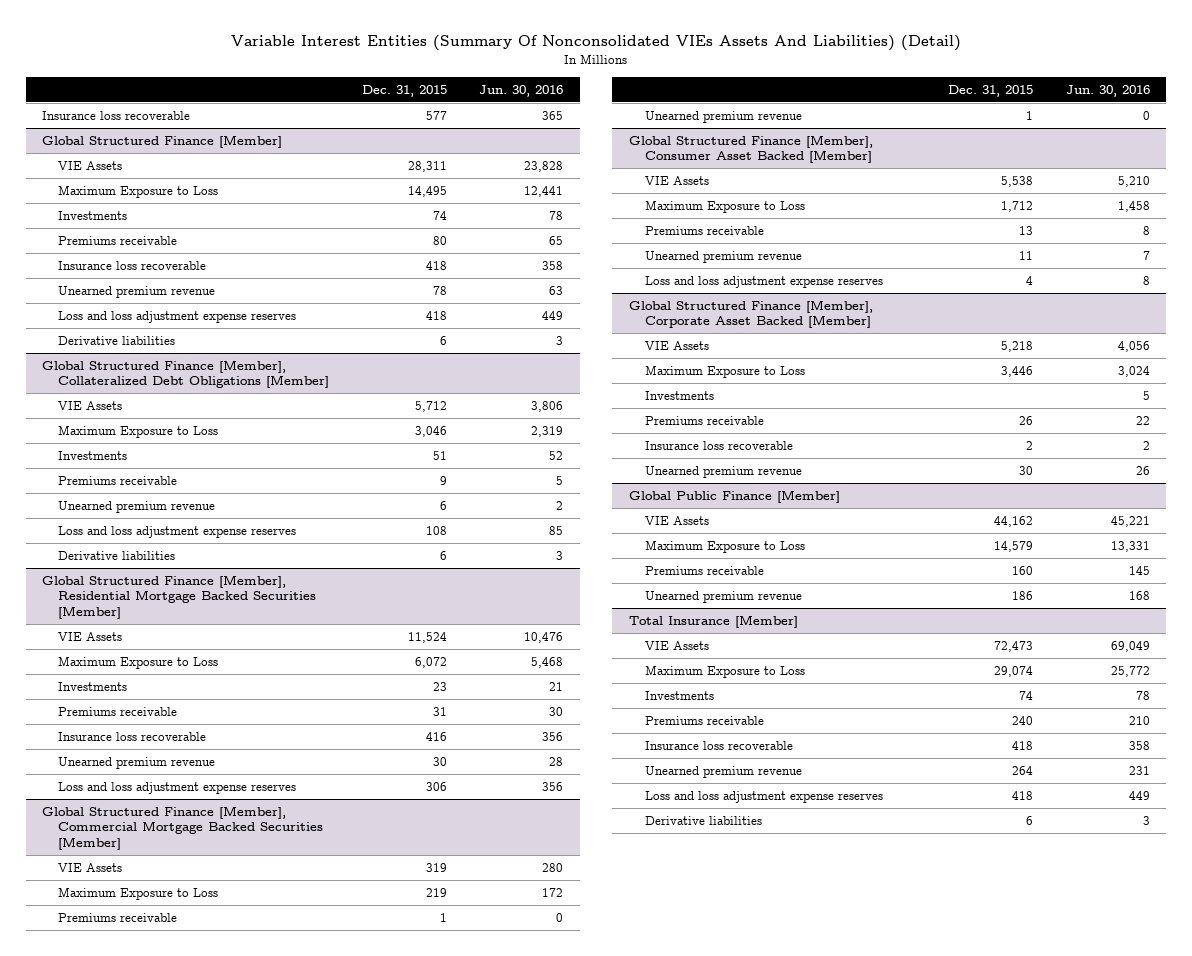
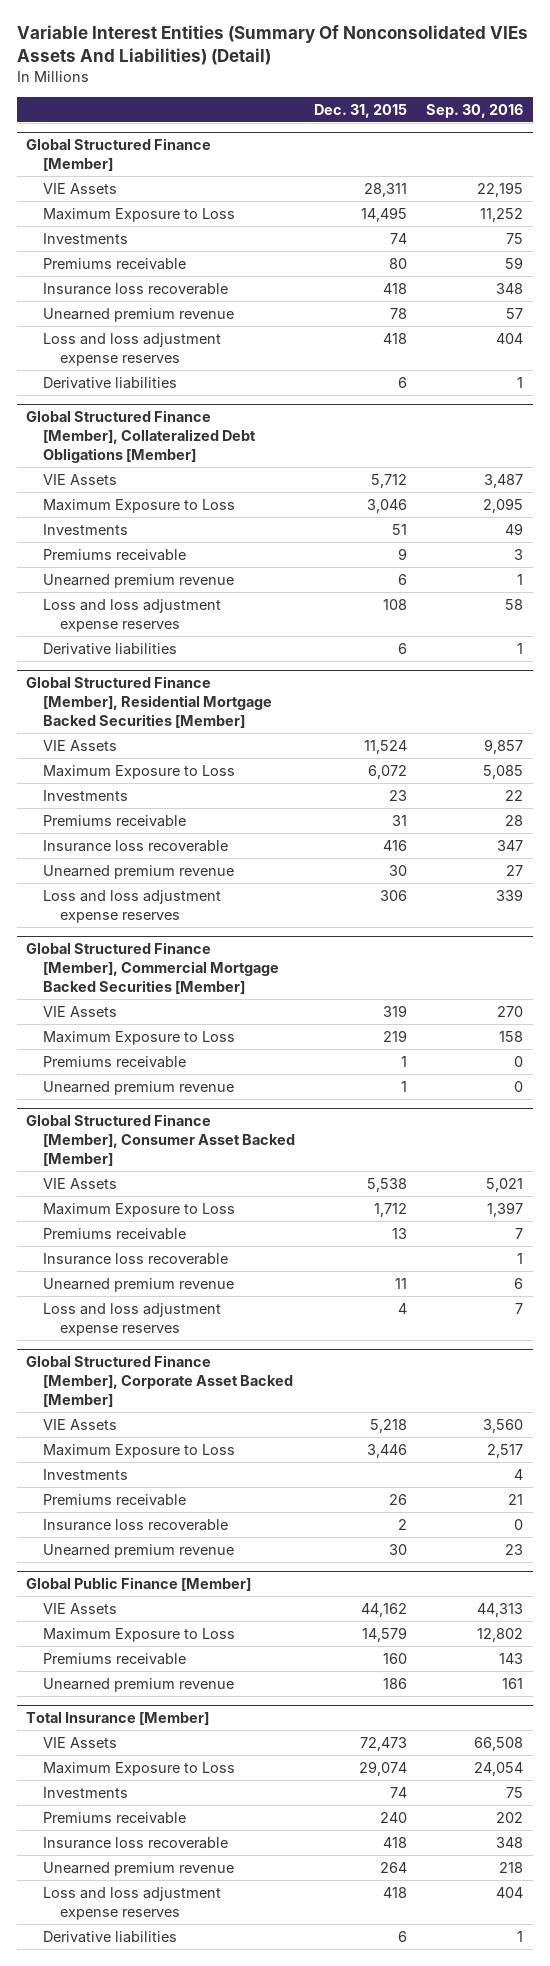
- | Dec. 31, 2015 | Jun. 30, 2016
+ | Dec. 31, 2015 | Sep. 30, 2016
- Insurance loss recoverable | 577 | 365
@ Global Structured Finance [Member], Consumer Asset Backed [Member]
+ Insurance loss recoverable | | 1

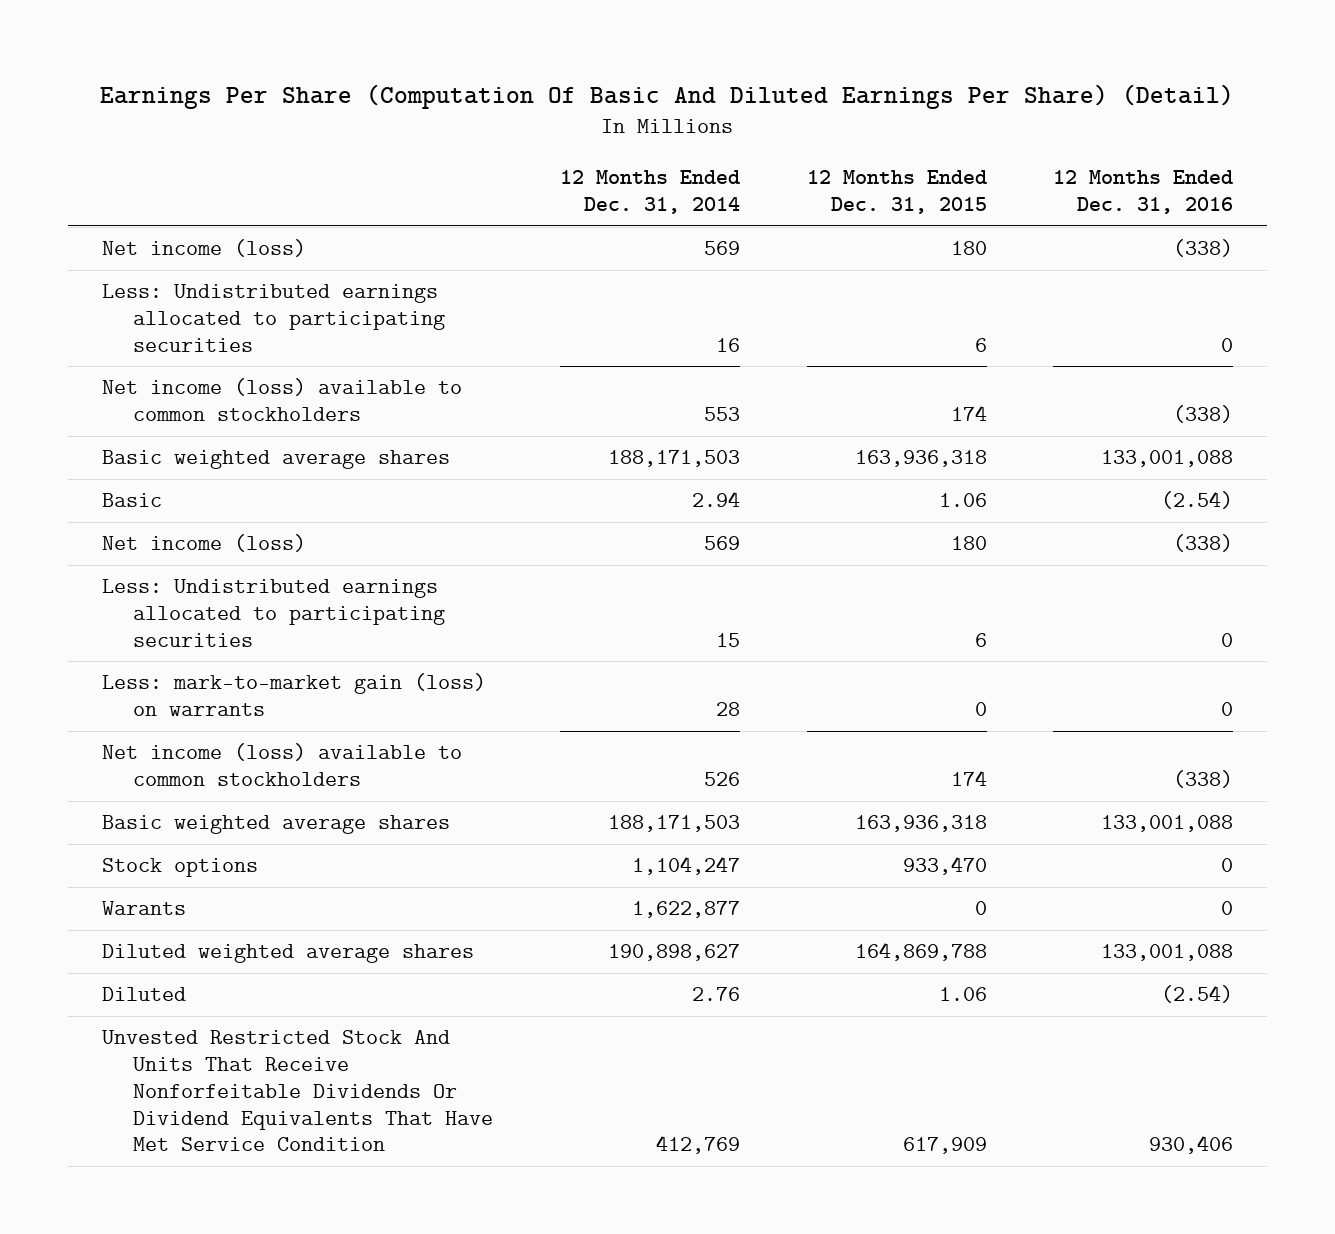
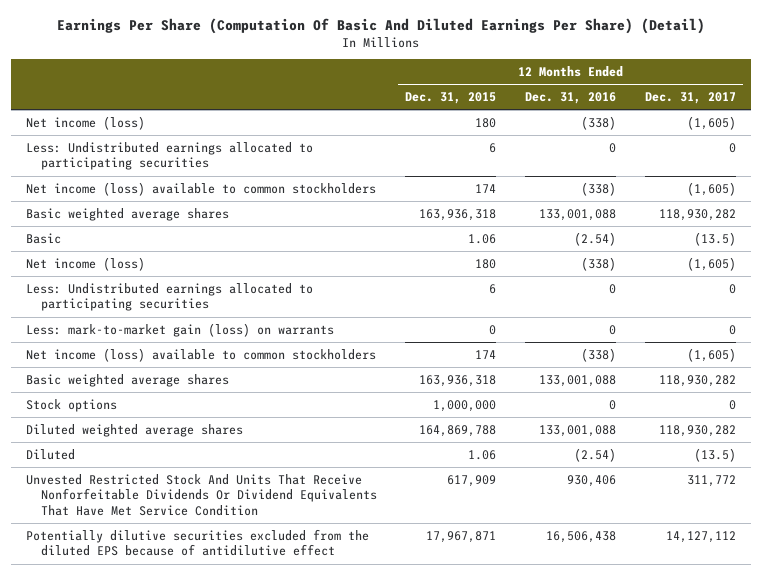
- | 12 Months Ended Dec. 31, 2014 | 12 Months Ended Dec. 31, 2015 | 12 Months Ended Dec. 31, 2016
+ | 12 Months Ended Dec. 31, 2015 | 12 Months Ended Dec. 31, 2016 | 12 Months Ended Dec. 31, 2017
- Stock options | 1,104,247 | 933,470 | 0
- Warants | 1,622,877 | 0 | 0
+ Stock options | 1,000,000 | 0 | 0
+ Potentially dilutive securities excluded from the diluted EPS because of antidilutive effect | 17,967,871 | 16,506,438 | 14,127,112

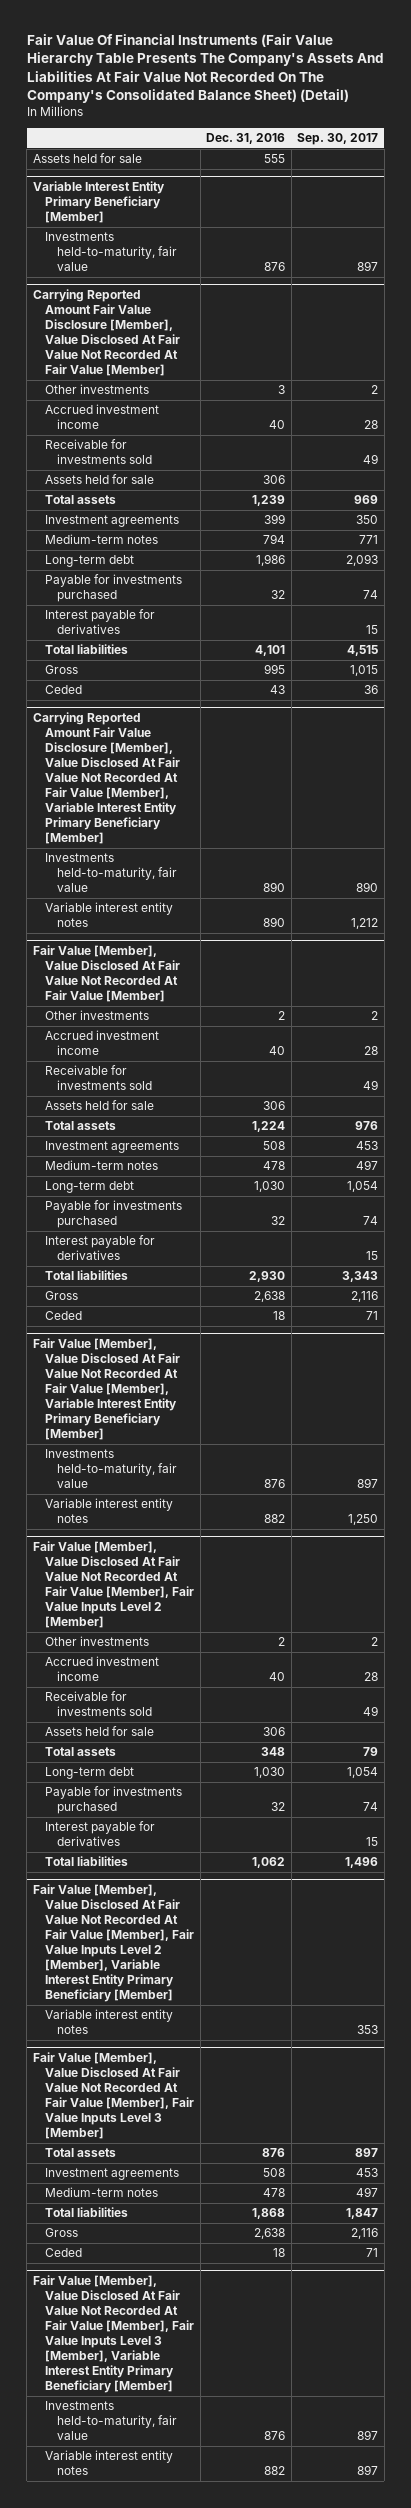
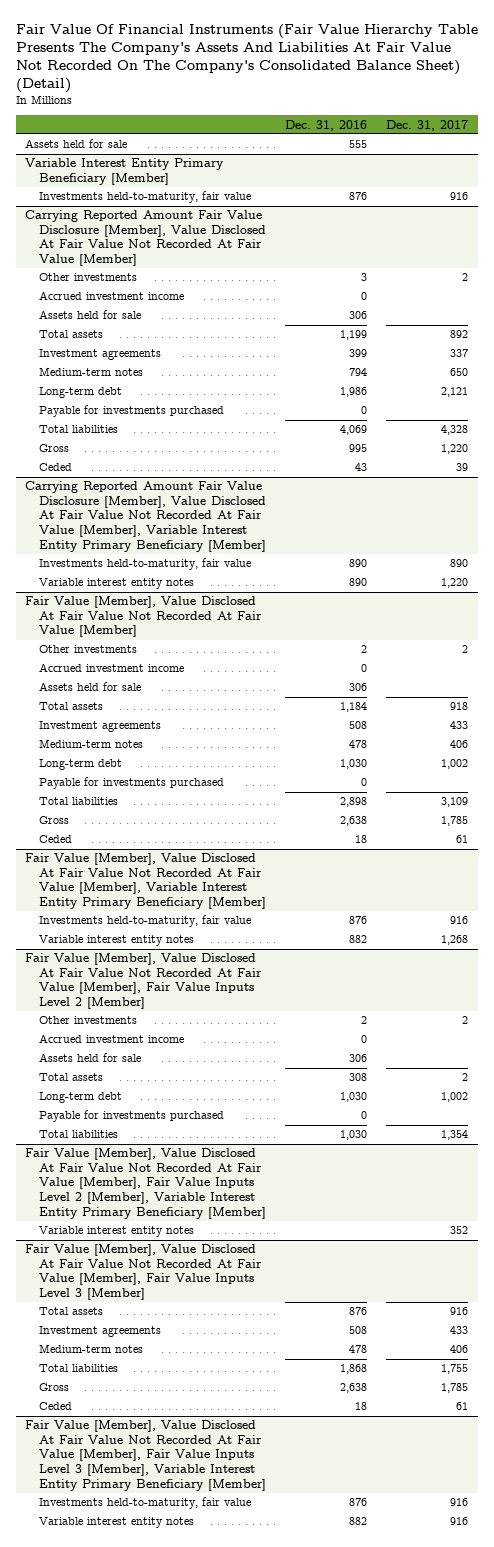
- | Dec. 31, 2016 | Sep. 30, 2017
+ | Dec. 31, 2016 | Dec. 31, 2017
@ Carrying Reported Amount Fair Value Disclosure [Member], Value Disclosed At Fair Value Not Recorded At Fair Value [Member]
- Accrued investment income | 40 | 28
- Receivable for investments sold | | 49
+ Accrued investment income | 0 |
- Total assets | 1,239 | 969
+ Total assets | 1,199 | 892
- Payable for investments purchased | 32 | 74
- Interest payable for derivatives | | 15
- Total liabilities | 4,101 | 4,515
+ Payable for investments purchased | 0 |
+ Total liabilities | 4,069 | 4,328
@ Fair Value [Member], Value Disclosed At Fair Value Not Recorded At Fair Value [Member]
- Accrued investment income | 40 | 28
- Receivable for investments sold | | 49
+ Accrued investment income | 0 |
- Total assets | 1,224 | 976
+ Total assets | 1,184 | 918
- Payable for investments purchased | 32 | 74
- Interest payable for derivatives | | 15
- Total liabilities | 2,930 | 3,343
+ Payable for investments purchased | 0 |
+ Total liabilities | 2,898 | 3,109
@ Fair Value [Member], Value Disclosed At Fair Value Not Recorded At Fair Value [Member], Fair Value Inputs Level 2 [Member]
- Accrued investment income | 40 | 28
- Receivable for investments sold | | 49
+ Accrued investment income | 0 |
- Total assets | 348 | 79
+ Total assets | 308 | 2
- Payable for investments purchased | 32 | 74
- Interest payable for derivatives | | 15
- Total liabilities | 1,062 | 1,496
+ Payable for investments purchased | 0 |
+ Total liabilities | 1,030 | 1,354

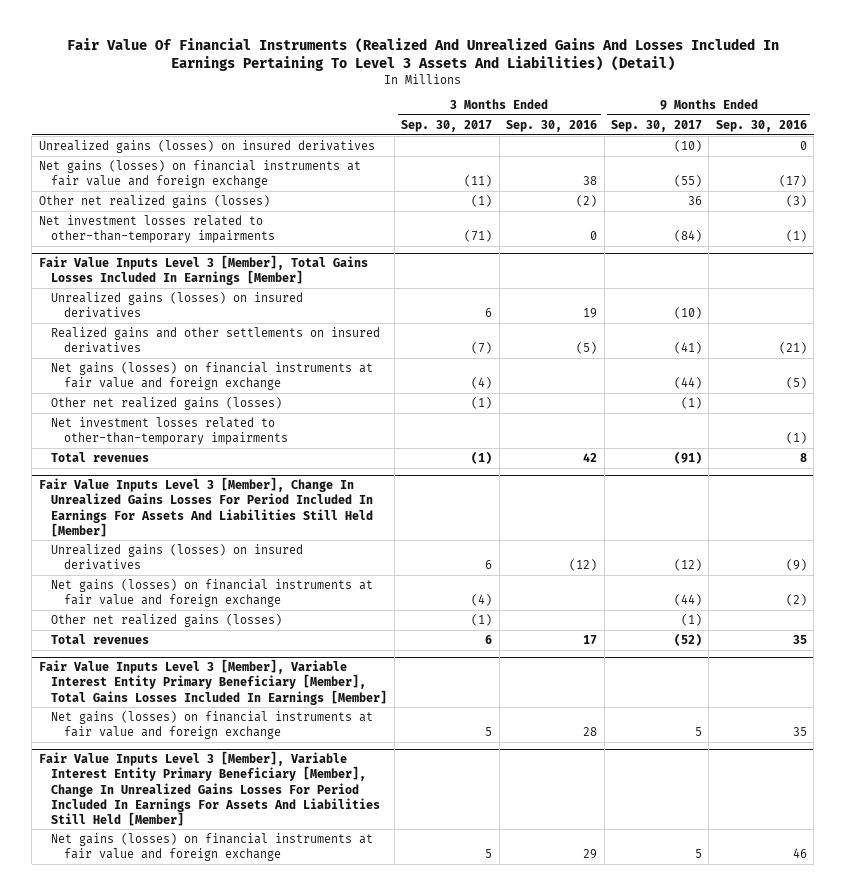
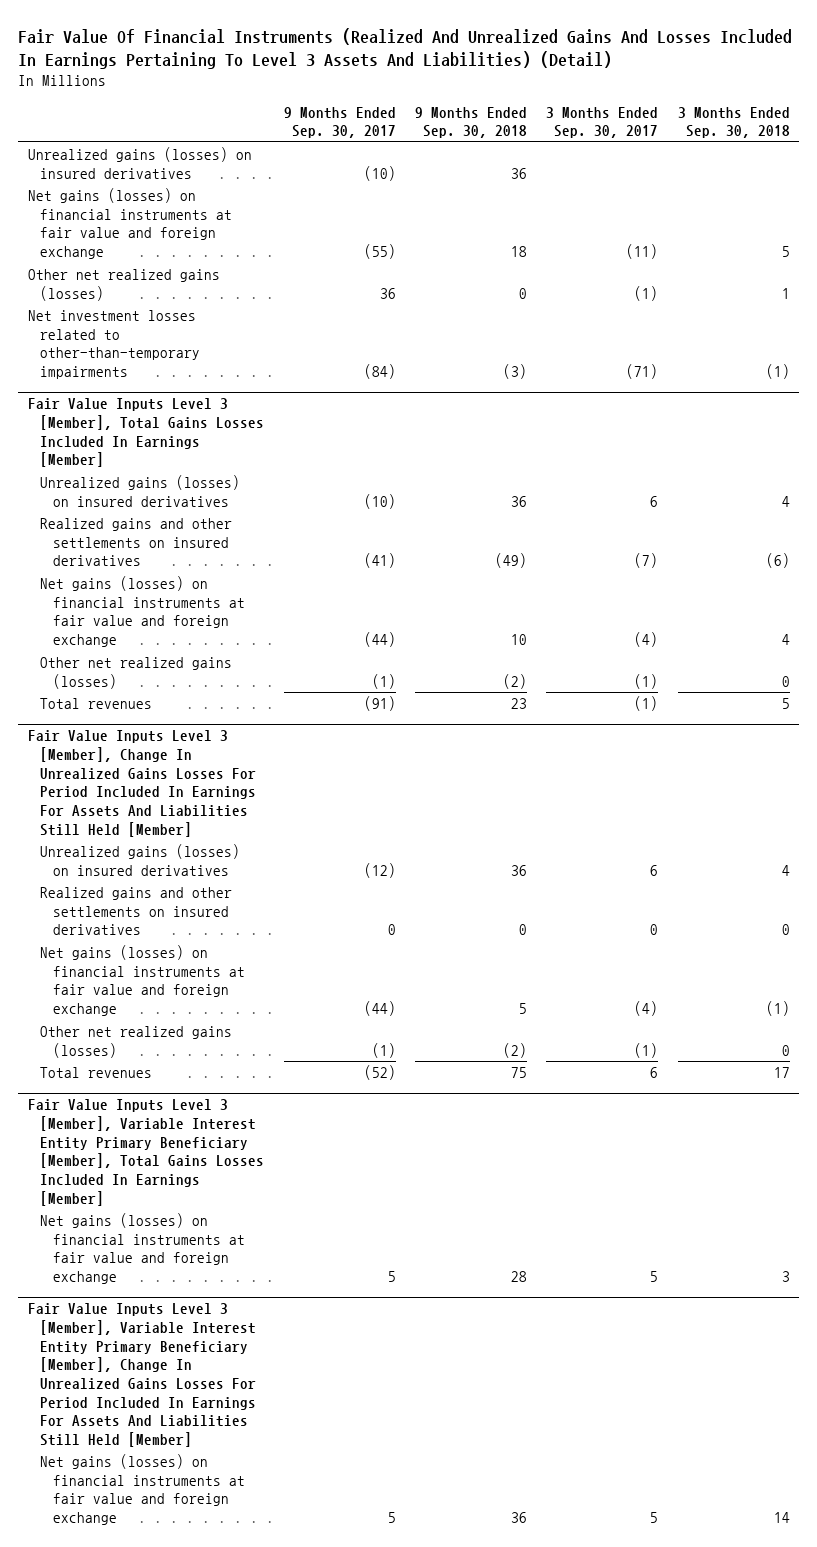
- | 3 Months Ended Sep. 30, 2017 | 3 Months Ended Sep. 30, 2016 | 9 Months Ended Sep. 30, 2017 | 9 Months Ended Sep. 30, 2016
+ | 9 Months Ended Sep. 30, 2017 | 9 Months Ended Sep. 30, 2018 | 3 Months Ended Sep. 30, 2017 | 3 Months Ended Sep. 30, 2018
@ Fair Value Inputs Level 3 [Member], Total Gains Losses Included In Earnings [Member]
- Net investment losses related to other-than-temporary impairments | | | | (1)
@ Fair Value Inputs Level 3 [Member], Change In Unrealized Gains Losses For Period Included In Earnings For Assets And Liabilities Still Held [Member]
+ Realized gains and other settlements on insured derivatives | 0 | 0 | 0 | 0

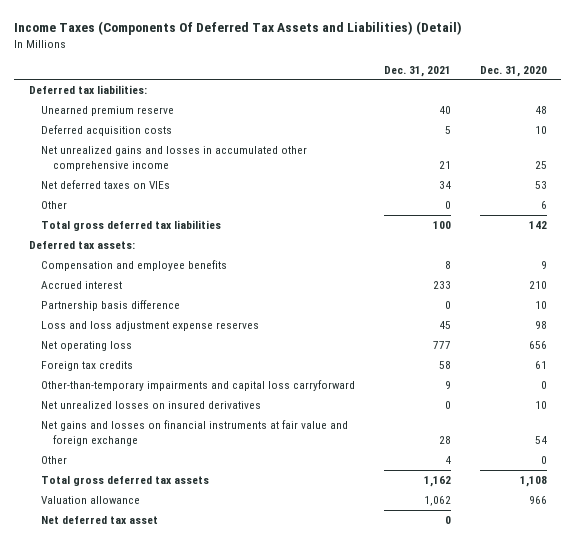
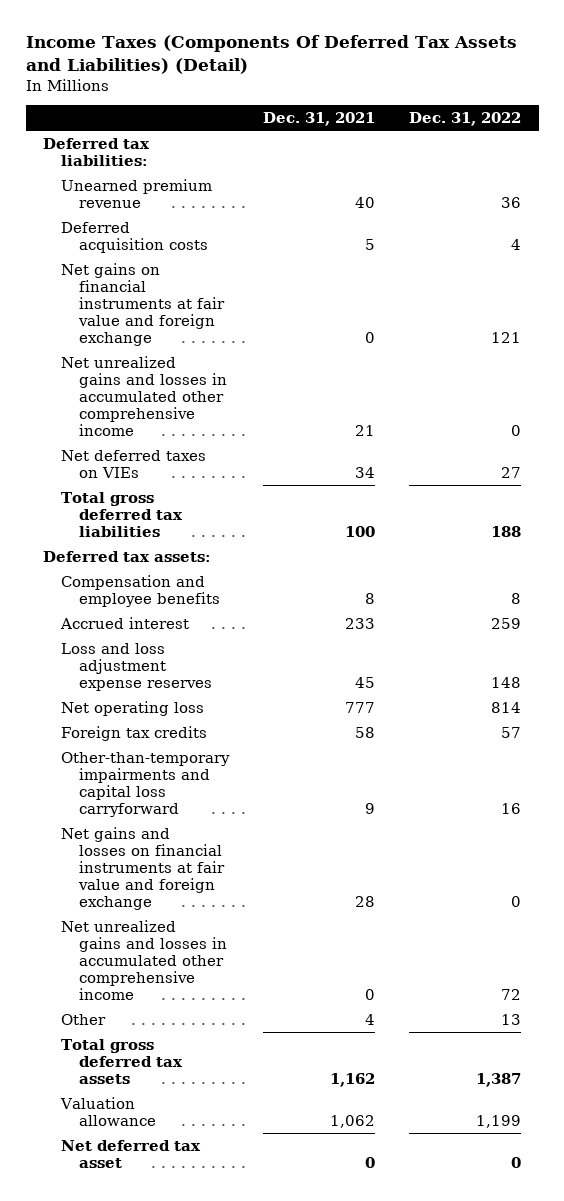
- | Dec. 31, 2021 | Dec. 31, 2020
+ | Dec. 31, 2021 | Dec. 31, 2022
- Unearned premium reserve | 40 | 48
+ Unearned premium revenue | 40 | 36
+ Net gains on financial instruments at fair value and foreign exchange | 0 | 121
- Other | 0 | 6
- Partnership basis difference | 0 | 10
- Net unrealized losses on insured derivatives | 0 | 10
+ Net unrealized gains and losses in accumulated other comprehensive income | 0 | 72

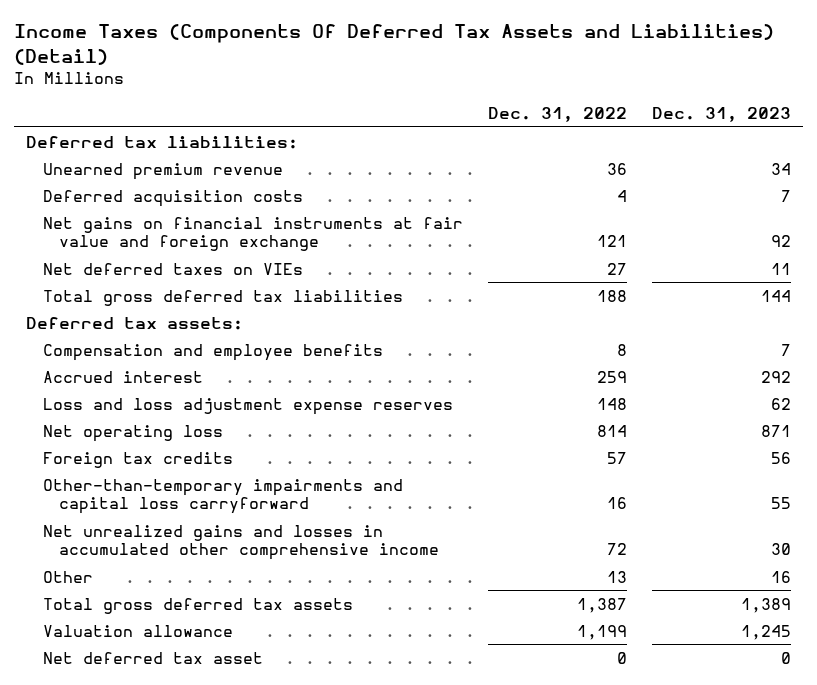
- | Dec. 31, 2021 | Dec. 31, 2022
+ | Dec. 31, 2022 | Dec. 31, 2023
- Net unrealized gains and losses in accumulated other comprehensive income | 21 | 0
- Net gains and losses on financial instruments at fair value and foreign exchange | 28 | 0

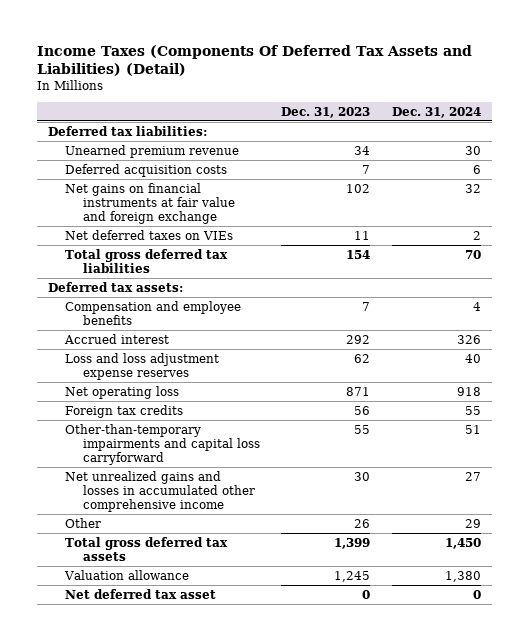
- | Dec. 31, 2022 | Dec. 31, 2023
+ | Dec. 31, 2023 | Dec. 31, 2024
- Net gains on financial instruments at fair value and foreign exchange | 121 | 92
+ Net gains on financial instruments at fair value and foreign exchange | 102 | 32
- Total gross deferred tax liabilities | 188 | 144
+ Total gross deferred tax liabilities | 154 | 70
- Other | 13 | 16
- Total gross deferred tax assets | 1,387 | 1,389
+ Other | 26 | 29
+ Total gross deferred tax assets | 1,399 | 1,450

